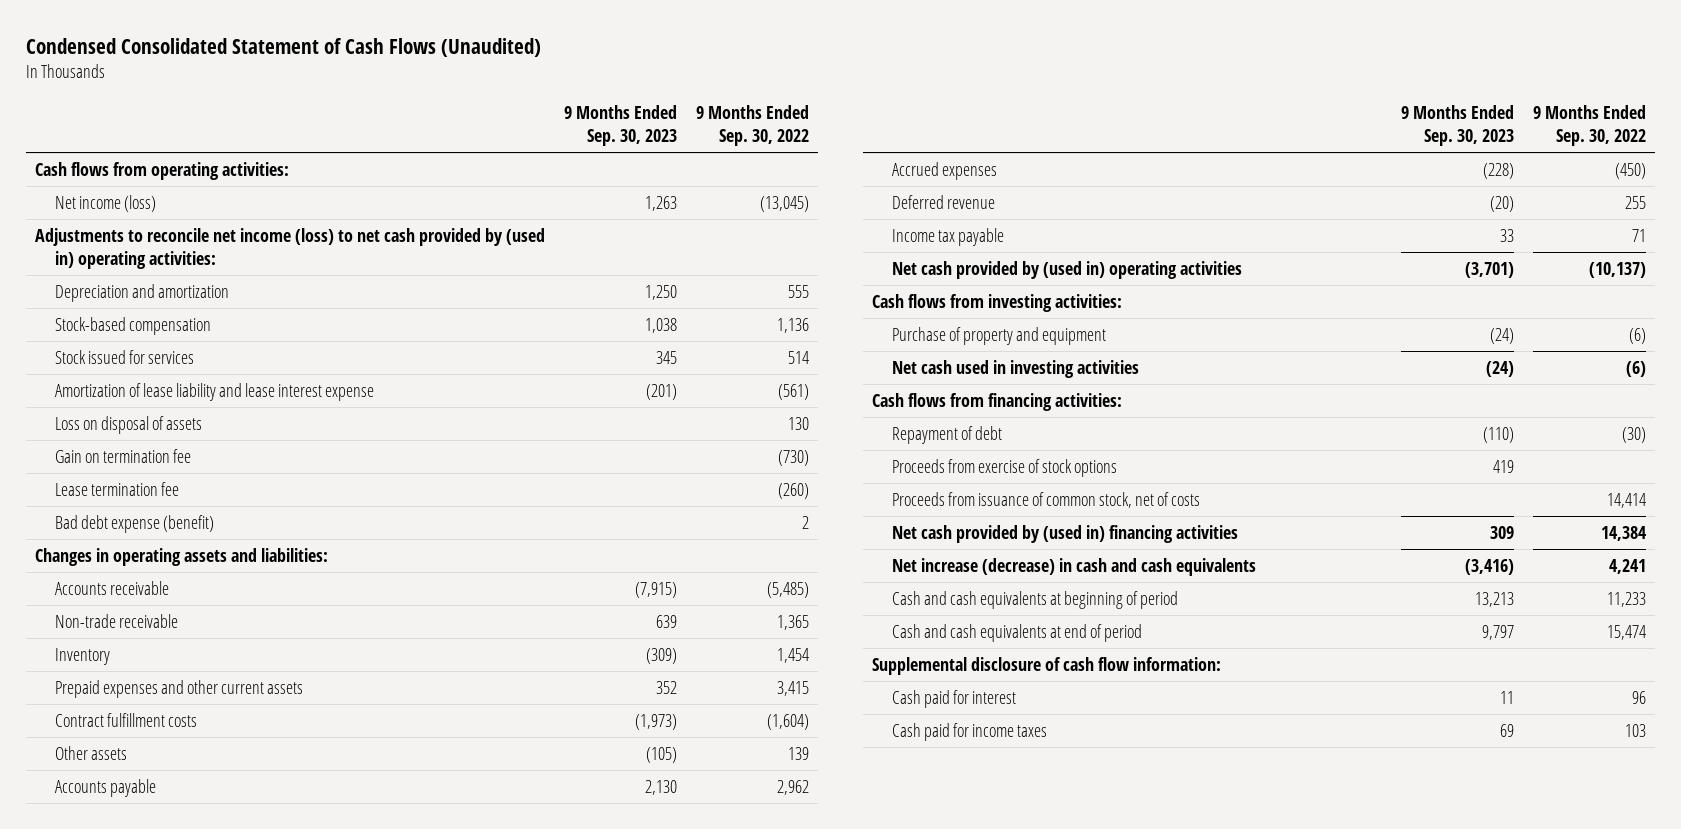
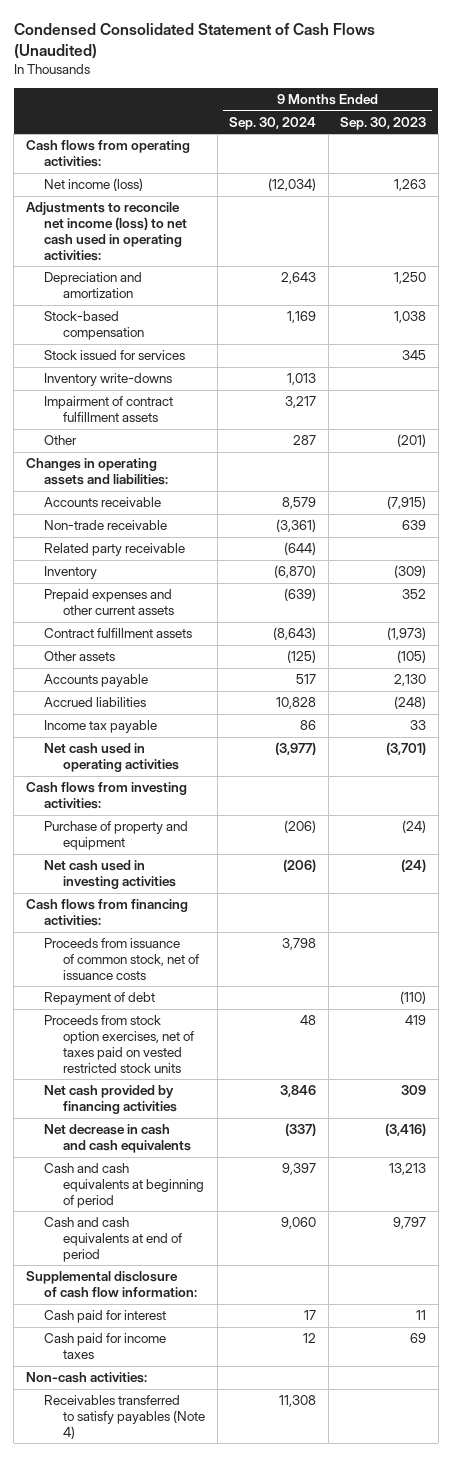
- | 9 Months Ended Sep. 30, 2023 | 9 Months Ended Sep. 30, 2022
+ | 9 Months Ended Sep. 30, 2024 | 9 Months Ended Sep. 30, 2023
- Adjustments to reconcile net income (loss) to net cash provided by (used in) operating activities:
+ Adjustments to reconcile net income (loss) to net cash used in operating activities:
- Amortization of lease liability and lease interest expense | (201) | (561)
- Loss on disposal of assets | | 130
- Gain on termination fee | | (730)
- Lease termination fee | | (260)
- Bad debt expense (benefit) | | 2
+ Inventory write-downs | 1,013 |
+ Impairment of contract fulfillment assets | 3,217 |
+ Other | 287 | (201)
+ Related party receivable | (644) |
- Contract fulfillment costs | (1,973) | (1,604)
+ Contract fulfillment assets | (8,643) | (1,973)
- Accrued expenses | (228) | (450)
- Deferred revenue | (20) | 255
+ Accrued liabilities | 10,828 | (248)
- Net cash provided by (used in) operating activities | (3,701) | (10,137)
+ Net cash used in operating activities | (3,977) | (3,701)
+ Proceeds from issuance of common stock, net of issuance costs | 3,798 |
- Proceeds from exercise of stock options | 419 |
- Proceeds from issuance of common stock, net of costs | | 14,414
- Net cash provided by (used in) financing activities | 309 | 14,384
- Net increase (decrease) in cash and cash equivalents | (3,416) | 4,241
+ Proceeds from stock option exercises, net of taxes paid on vested restricted stock units | 48 | 419
+ Net cash provided by financing activities | 3,846 | 309
+ Net decrease in cash and cash equivalents | (337) | (3,416)
+ Non-cash activities:
+ Receivables transferred to satisfy payables (Note 4) | 11,308 |

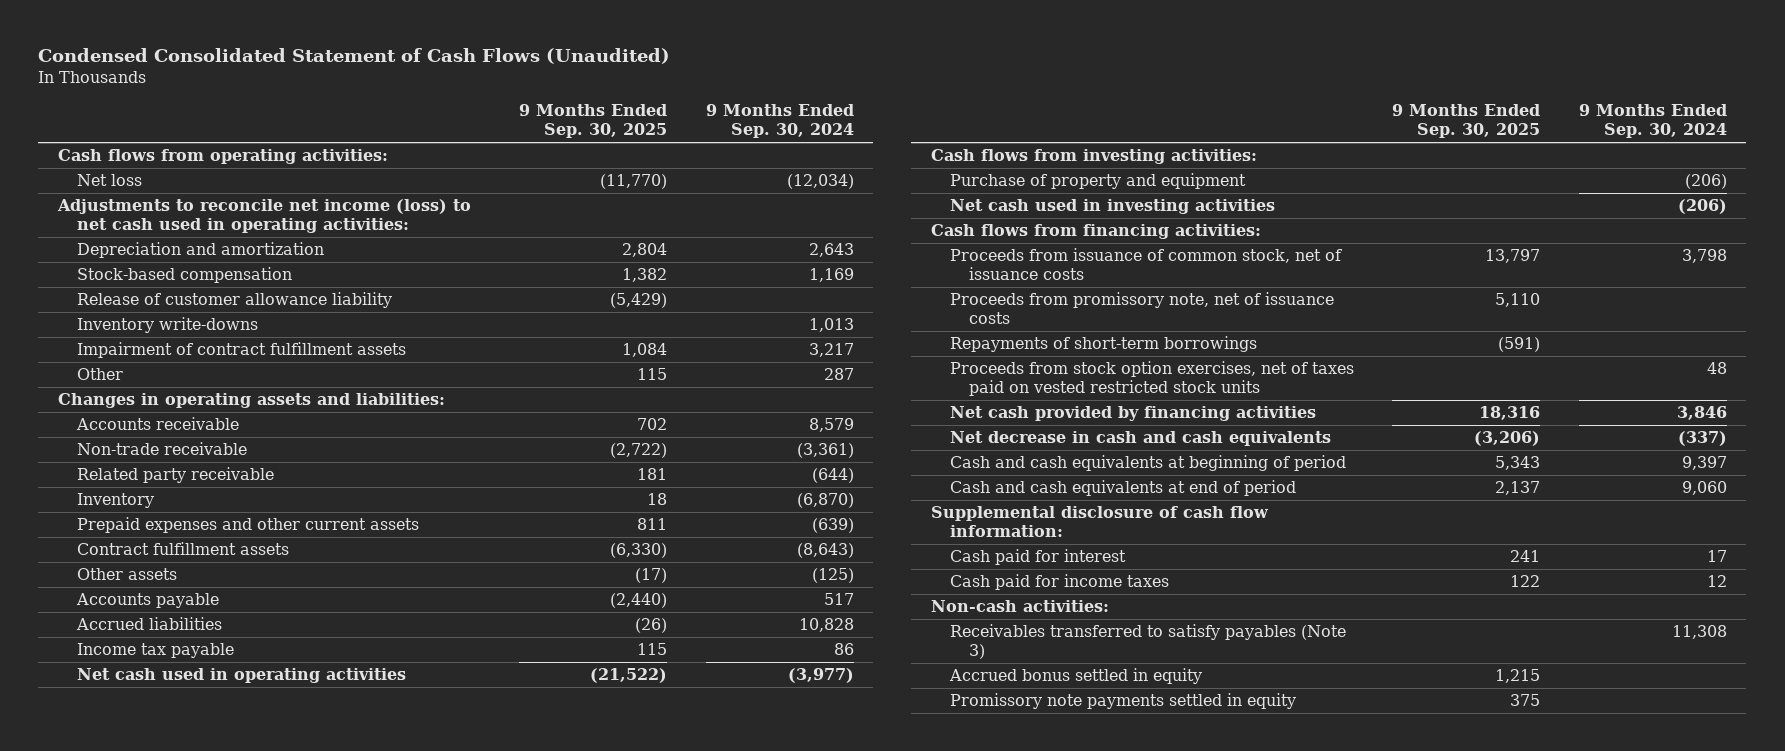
- | 9 Months Ended Sep. 30, 2024 | 9 Months Ended Sep. 30, 2023
+ | 9 Months Ended Sep. 30, 2025 | 9 Months Ended Sep. 30, 2024
- Net income (loss) | (12,034) | 1,263
+ Net loss | (11,770) | (12,034)
- Stock issued for services | | 345
+ Release of customer allowance liability | (5,429) |
- Repayment of debt | | (110)
+ Proceeds from promissory note, net of issuance costs | 5,110 |
+ Repayments of short-term borrowings | (591) |
- Receivables transferred to satisfy payables (Note 4) | 11,308 |
+ Receivables transferred to satisfy payables (Note 3) | | 11,308
+ Accrued bonus settled in equity | 1,215 |
+ Promissory note payments settled in equity | 375 |

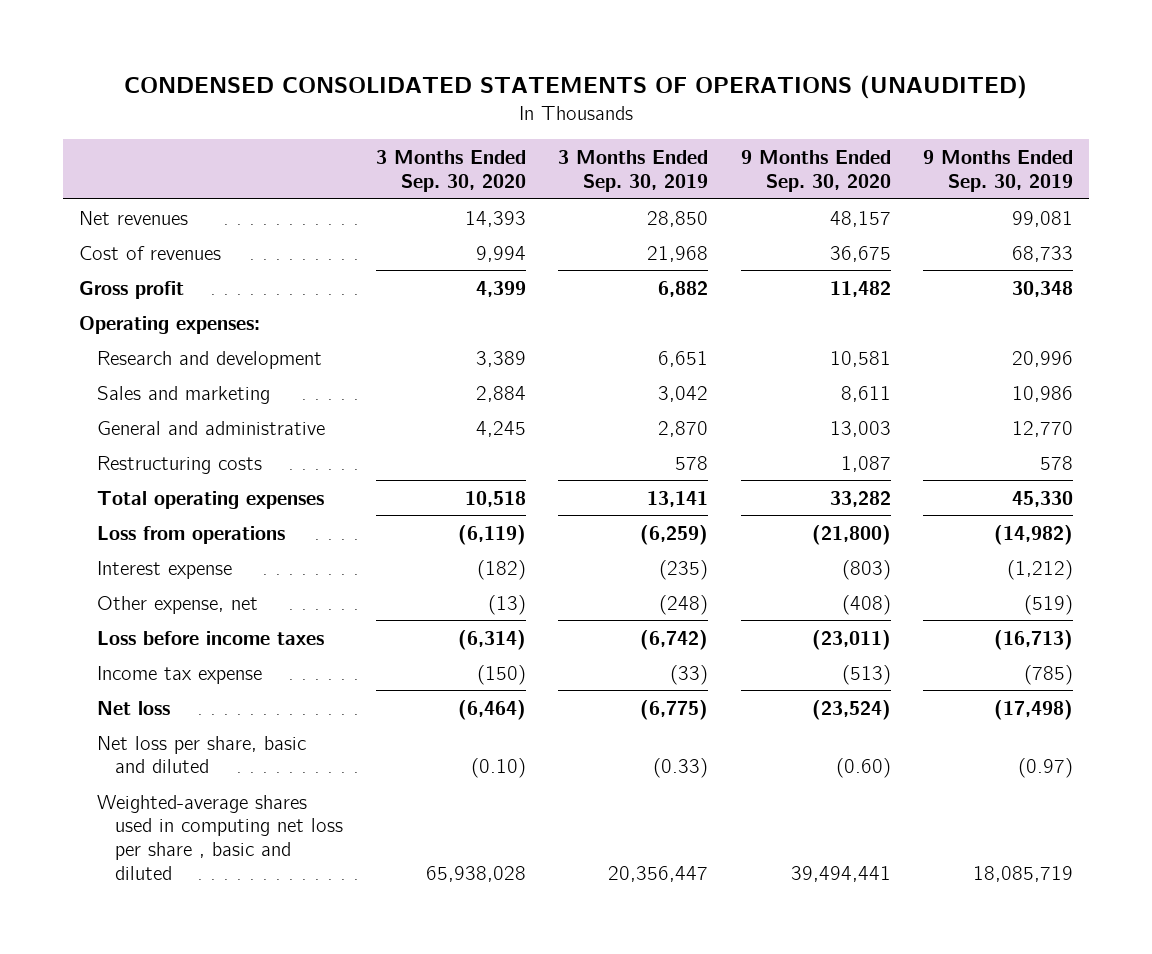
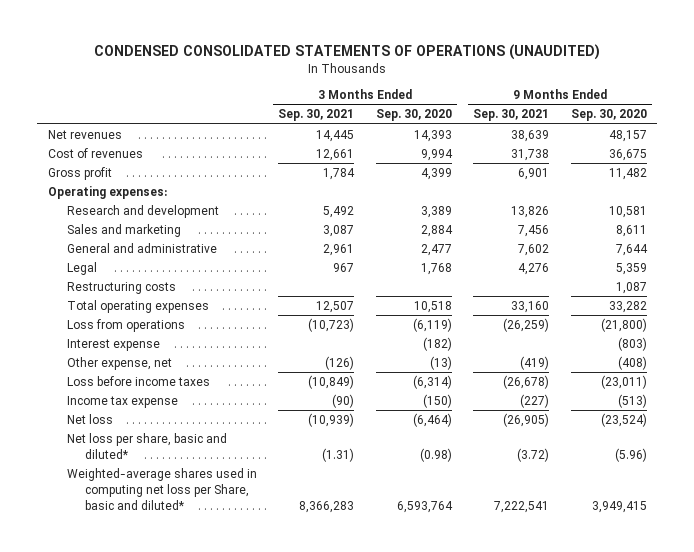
- | 3 Months Ended Sep. 30, 2020 | 3 Months Ended Sep. 30, 2019 | 9 Months Ended Sep. 30, 2020 | 9 Months Ended Sep. 30, 2019
+ | 3 Months Ended Sep. 30, 2021 | 3 Months Ended Sep. 30, 2020 | 9 Months Ended Sep. 30, 2021 | 9 Months Ended Sep. 30, 2020
- General and administrative | 4,245 | 2,870 | 13,003 | 12,770
+ General and administrative | 2,961 | 2,477 | 7,602 | 7,644
+ Legal | 967 | 1,768 | 4,276 | 5,359
- Net loss per share, basic and diluted | (0.10) | (0.33) | (0.60) | (0.97)
- Weighted-average shares used in computing net loss per share , basic and diluted | 65,938,028 | 20,356,447 | 39,494,441 | 18,085,719
+ Net loss per share, basic and diluted* | (1.31) | (0.98) | (3.72) | (5.96)
+ Weighted-average shares used in computing net loss per Share, basic and diluted* | 8,366,283 | 6,593,764 | 7,222,541 | 3,949,415

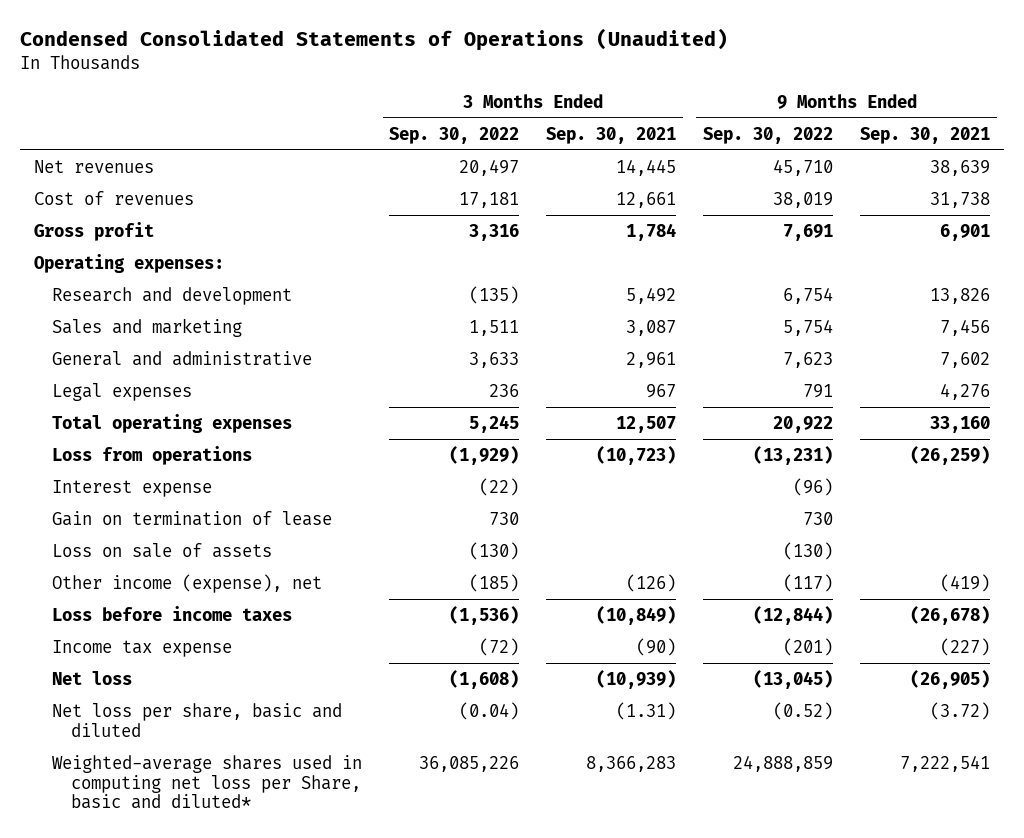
- CONDENSED CONSOLIDATED STATEMENTS OF OPERATIONS (UNAUDITED)
+ Condensed Consolidated Statements of Operations (Unaudited)
- | 3 Months Ended Sep. 30, 2021 | 3 Months Ended Sep. 30, 2020 | 9 Months Ended Sep. 30, 2021 | 9 Months Ended Sep. 30, 2020
+ | 3 Months Ended Sep. 30, 2022 | 3 Months Ended Sep. 30, 2021 | 9 Months Ended Sep. 30, 2022 | 9 Months Ended Sep. 30, 2021
- Legal | 967 | 1,768 | 4,276 | 5,359
- Restructuring costs | | | | 1,087
+ Legal expenses | 236 | 967 | 791 | 4,276
- Other expense, net | (126) | (13) | (419) | (408)
+ Gain on termination of lease | 730 | | 730 |
+ Loss on sale of assets | (130) | | (130) |
+ Other income (expense), net | (185) | (126) | (117) | (419)
- Net loss per share, basic and diluted* | (1.31) | (0.98) | (3.72) | (5.96)
+ Net loss per share, basic and diluted | (0.04) | (1.31) | (0.52) | (3.72)

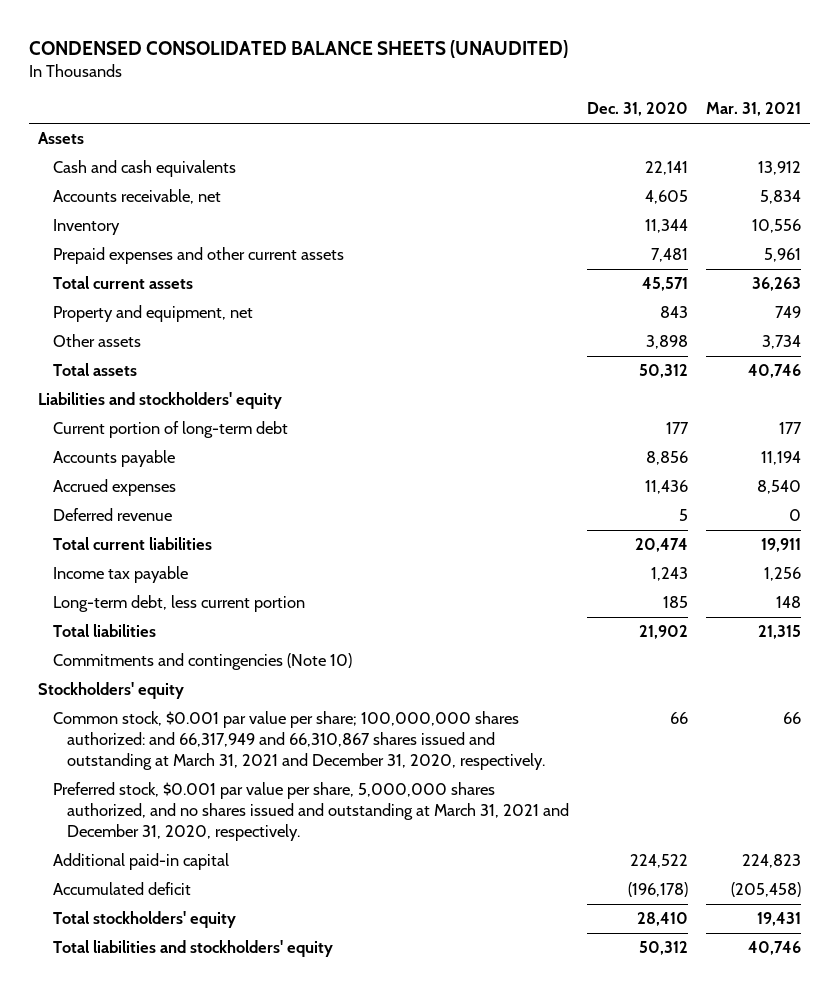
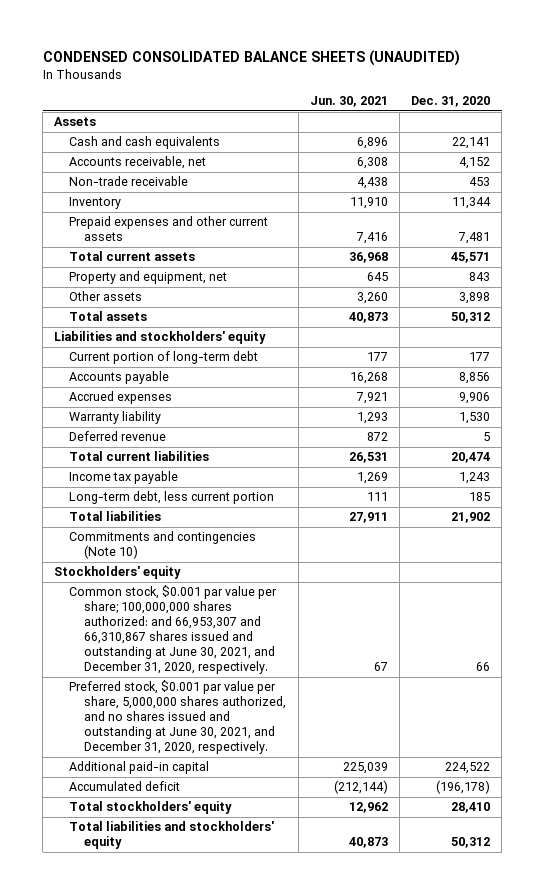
- | Dec. 31, 2020 | Mar. 31, 2021
+ | Jun. 30, 2021 | Dec. 31, 2020
- Accounts receivable, net | 4,605 | 5,834
+ Accounts receivable, net | 6,308 | 4,152
+ Non-trade receivable | 4,438 | 453
- Accrued expenses | 11,436 | 8,540
+ Accrued expenses | 7,921 | 9,906
+ Warranty liability | 1,293 | 1,530
- Common stock, $0.001 par value per share; 100,000,000 shares authorized: and 66,317,949 and 66,310,867 shares issued and outstanding at March 31, 2021 and December 31, 2020, respectively. | 66 | 66
- Preferred stock, $0.001 par value per share, 5,000,000 shares authorized, and no shares issued and outstanding at March 31, 2021 and December 31, 2020, respectively.
+ Common stock, $0.001 par value per share; 100,000,000 shares authorized: and 66,953,307 and 66,310,867 shares issued and outstanding at June 30, 2021, and December 31, 2020, respectively. | 67 | 66
+ Preferred stock, $0.001 par value per share, 5,000,000 shares authorized, and no shares issued and outstanding at June 30, 2021, and December 31, 2020, respectively.

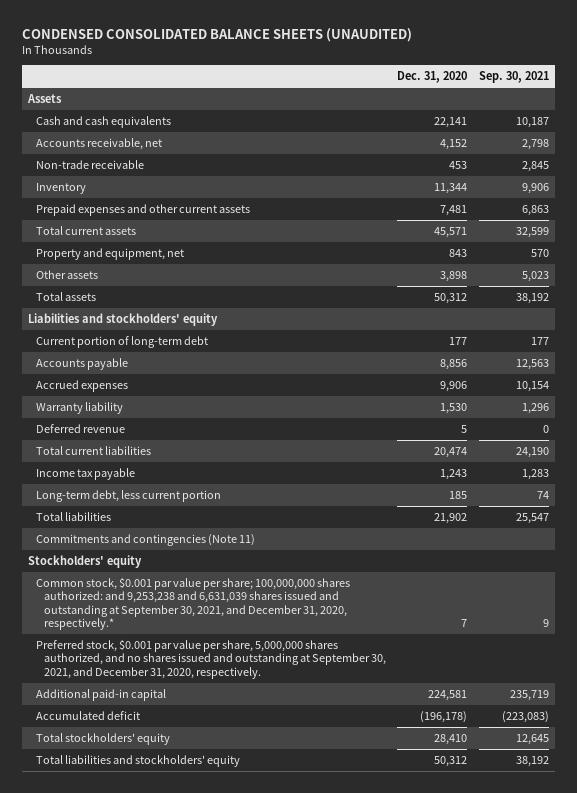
- | Jun. 30, 2021 | Dec. 31, 2020
+ | Dec. 31, 2020 | Sep. 30, 2021
- Commitments and contingencies (Note 10)
+ Commitments and contingencies (Note 11)
- Common stock, $0.001 par value per share; 100,000,000 shares authorized: and 66,953,307 and 66,310,867 shares issued and outstanding at June 30, 2021, and December 31, 2020, respectively. | 67 | 66
- Preferred stock, $0.001 par value per share, 5,000,000 shares authorized, and no shares issued and outstanding at June 30, 2021, and December 31, 2020, respectively.
- Additional paid-in capital | 225,039 | 224,522
+ Common stock, $0.001 par value per share; 100,000,000 shares authorized: and 9,253,238 and 6,631,039 shares issued and outstanding at September 30, 2021, and December 31, 2020, respectively.* | 7 | 9
+ Preferred stock, $0.001 par value per share, 5,000,000 shares authorized, and no shares issued and outstanding at September 30, 2021, and December 31, 2020, respectively.
+ Additional paid-in capital | 224,581 | 235,719

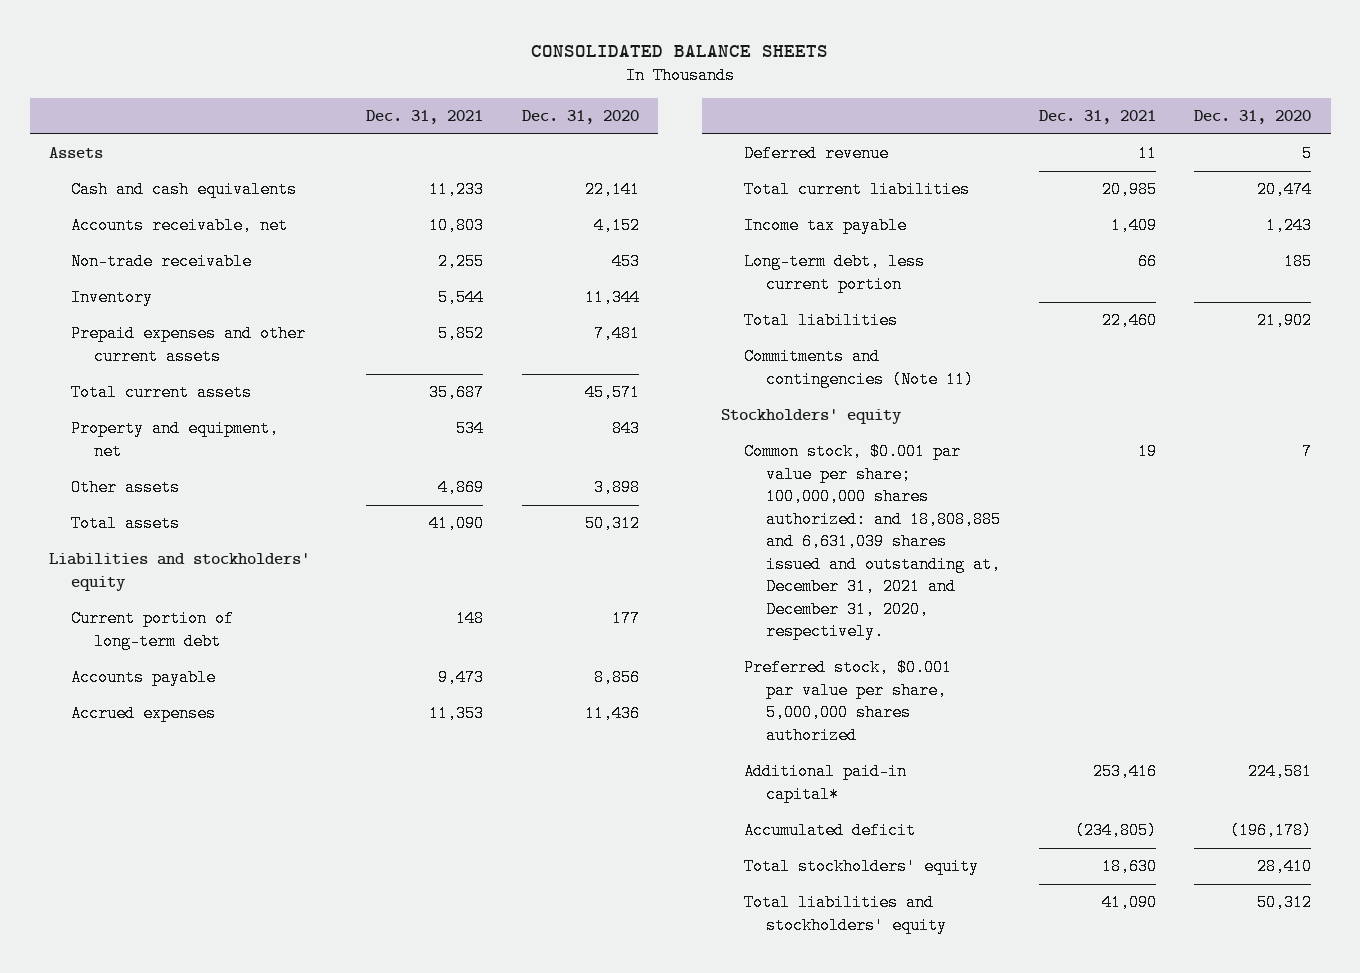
- CONDENSED CONSOLIDATED BALANCE SHEETS (UNAUDITED)
+ CONSOLIDATED BALANCE SHEETS
- | Dec. 31, 2020 | Sep. 30, 2021
+ | Dec. 31, 2021 | Dec. 31, 2020
- Accrued expenses | 9,906 | 10,154
- Warranty liability | 1,530 | 1,296
+ Accrued expenses | 11,353 | 11,436
- Common stock, $0.001 par value per share; 100,000,000 shares authorized: and 9,253,238 and 6,631,039 shares issued and outstanding at September 30, 2021, and December 31, 2020, respectively.* | 7 | 9
- Preferred stock, $0.001 par value per share, 5,000,000 shares authorized, and no shares issued and outstanding at September 30, 2021, and December 31, 2020, respectively.
- Additional paid-in capital | 224,581 | 235,719
+ Common stock, $0.001 par value per share; 100,000,000 shares authorized: and 18,808,885 and 6,631,039 shares issued and outstanding at, December 31, 2021 and December 31, 2020, respectively. | 19 | 7
+ Preferred stock, $0.001 par value per share, 5,000,000 shares authorized
+ Additional paid-in capital* | 253,416 | 224,581

